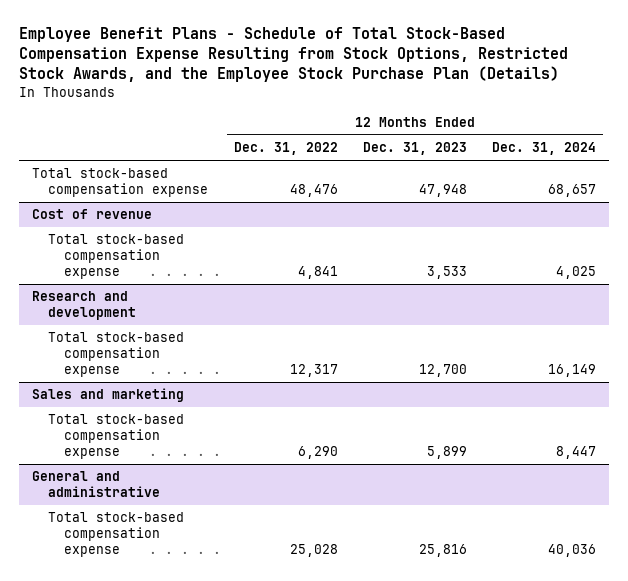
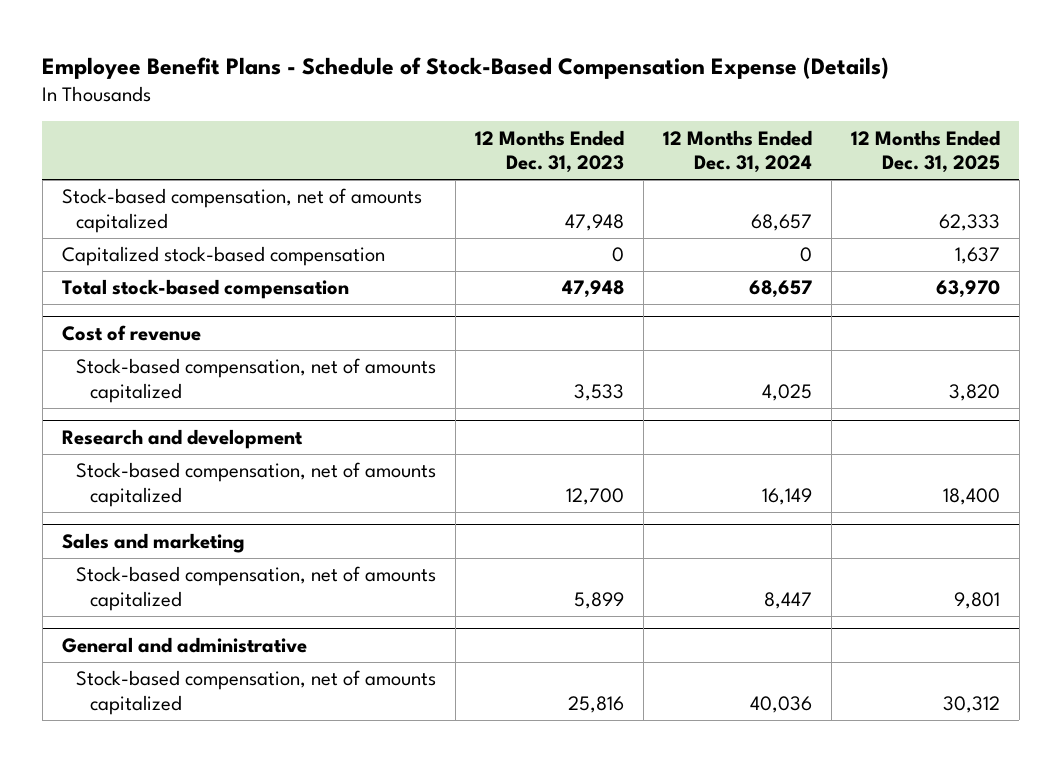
- Employee Benefit Plans - Schedule of Total Stock-Based Compensation Expense Resulting from Stock Options, Restricted Stock Awards, and the Employee Stock Purchase Plan (Details)
+ Employee Benefit Plans - Schedule of Stock-Based Compensation Expense (Details)
- | 12 Months Ended Dec. 31, 2022 | 12 Months Ended Dec. 31, 2023 | 12 Months Ended Dec. 31, 2024
+ | 12 Months Ended Dec. 31, 2023 | 12 Months Ended Dec. 31, 2024 | 12 Months Ended Dec. 31, 2025
- Total stock-based compensation expense | 48,476 | 47,948 | 68,657
+ Stock-based compensation, net of amounts capitalized | 47,948 | 68,657 | 62,333
+ Capitalized stock-based compensation | 0 | 0 | 1,637
+ Total stock-based compensation | 47,948 | 68,657 | 63,970
@ Cost of revenue
- Total stock-based compensation expense | 4,841 | 3,533 | 4,025
+ Stock-based compensation, net of amounts capitalized | 3,533 | 4,025 | 3,820
@ Research and development
- Total stock-based compensation expense | 12,317 | 12,700 | 16,149
+ Stock-based compensation, net of amounts capitalized | 12,700 | 16,149 | 18,400
@ Sales and marketing
- Total stock-based compensation expense | 6,290 | 5,899 | 8,447
+ Stock-based compensation, net of amounts capitalized | 5,899 | 8,447 | 9,801
@ General and administrative
- Total stock-based compensation expense | 25,028 | 25,816 | 40,036
+ Stock-based compensation, net of amounts capitalized | 25,816 | 40,036 | 30,312

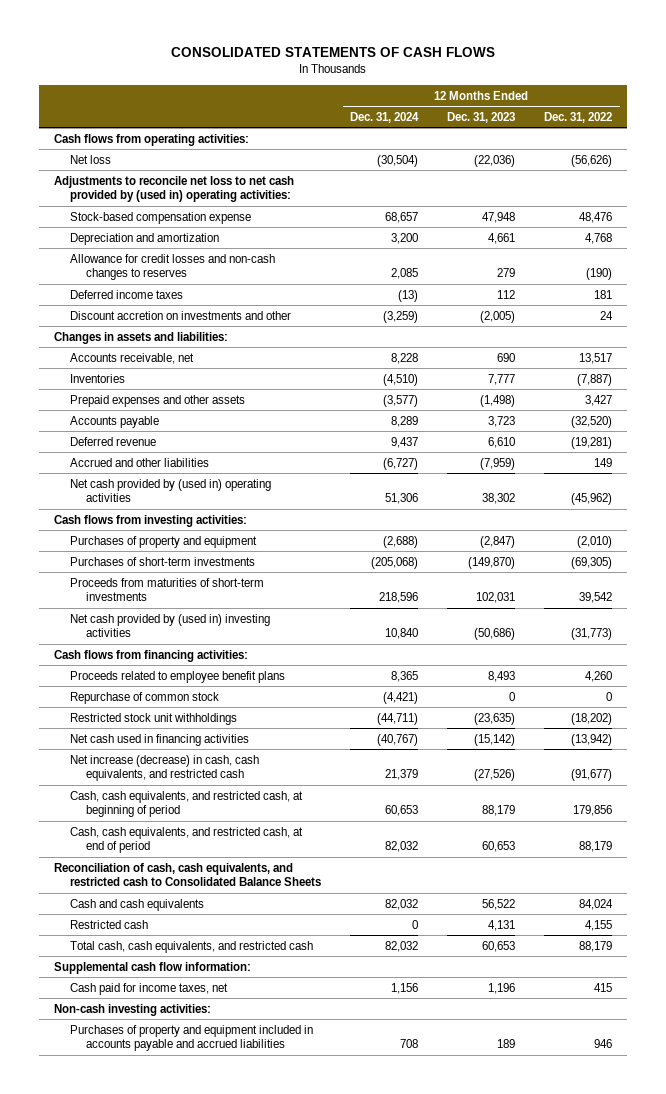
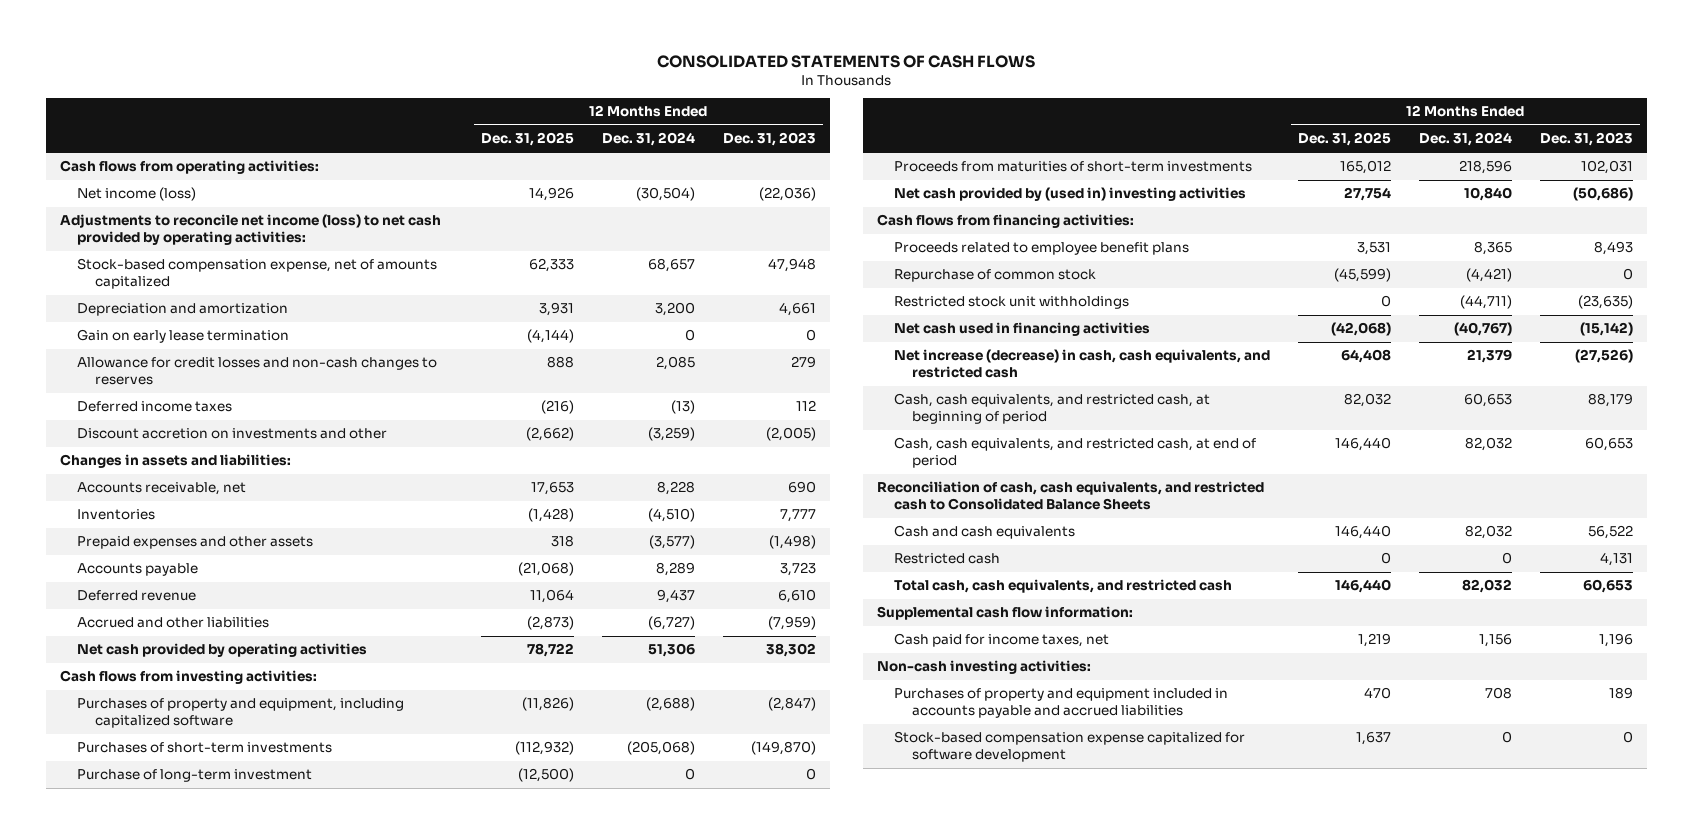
- | 12 Months Ended Dec. 31, 2024 | 12 Months Ended Dec. 31, 2023 | 12 Months Ended Dec. 31, 2022
+ | 12 Months Ended Dec. 31, 2025 | 12 Months Ended Dec. 31, 2024 | 12 Months Ended Dec. 31, 2023
- Net loss | (30,504) | (22,036) | (56,626)
- Adjustments to reconcile net loss to net cash provided by (used in) operating activities:
- Stock-based compensation expense | 68,657 | 47,948 | 48,476
+ Net income (loss) | 14,926 | (30,504) | (22,036)
+ Adjustments to reconcile net income (loss) to net cash provided by operating activities:
+ Stock-based compensation expense, net of amounts capitalized | 62,333 | 68,657 | 47,948
+ Gain on early lease termination | (4,144) | 0 | 0
- Net cash provided by (used in) operating activities | 51,306 | 38,302 | (45,962)
+ Net cash provided by operating activities | 78,722 | 51,306 | 38,302
- Purchases of property and equipment | (2,688) | (2,847) | (2,010)
+ Purchases of property and equipment, including capitalized software | (11,826) | (2,688) | (2,847)
+ Purchase of long-term investment | (12,500) | 0 | 0
+ Stock-based compensation expense capitalized for software development | 1,637 | 0 | 0

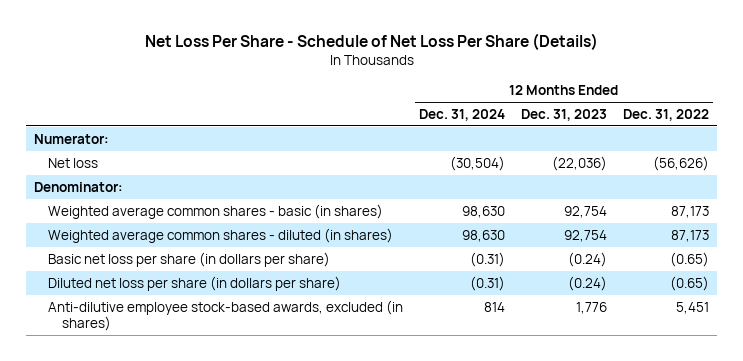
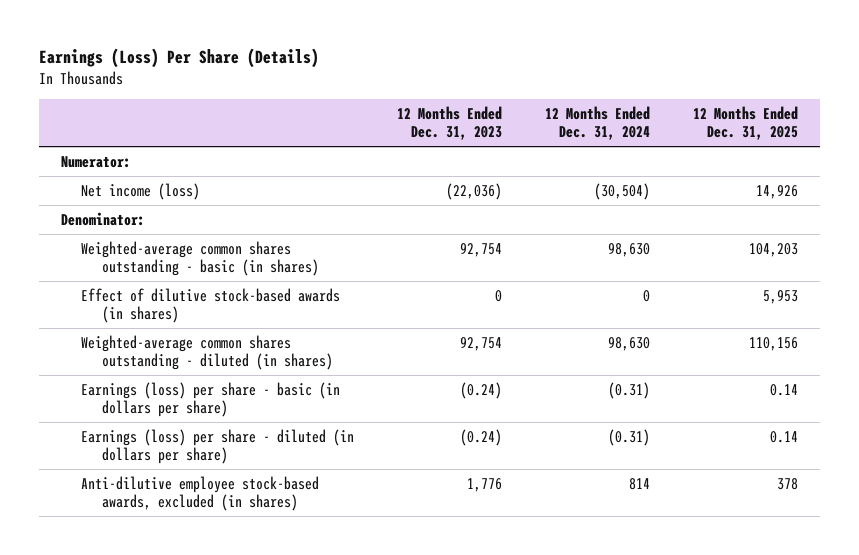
- Net Loss Per Share - Schedule of Net Loss Per Share (Details)
+ Earnings (Loss) Per Share (Details)
- | 12 Months Ended Dec. 31, 2024 | 12 Months Ended Dec. 31, 2023 | 12 Months Ended Dec. 31, 2022
+ | 12 Months Ended Dec. 31, 2023 | 12 Months Ended Dec. 31, 2024 | 12 Months Ended Dec. 31, 2025
- Net loss | (30,504) | (22,036) | (56,626)
+ Net income (loss) | (22,036) | (30,504) | 14,926
- Weighted average common shares - basic (in shares) | 98,630 | 92,754 | 87,173
- Weighted average common shares - diluted (in shares) | 98,630 | 92,754 | 87,173
- Basic net loss per share (in dollars per share) | (0.31) | (0.24) | (0.65)
- Diluted net loss per share (in dollars per share) | (0.31) | (0.24) | (0.65)
+ Weighted-average common shares outstanding - basic (in shares) | 92,754 | 98,630 | 104,203
+ Effect of dilutive stock-based awards (in shares) | 0 | 0 | 5,953
+ Weighted-average common shares outstanding - diluted (in shares) | 92,754 | 98,630 | 110,156
+ Earnings (loss) per share - basic (in dollars per share) | (0.24) | (0.31) | 0.14
+ Earnings (loss) per share - diluted (in dollars per share) | (0.24) | (0.31) | 0.14

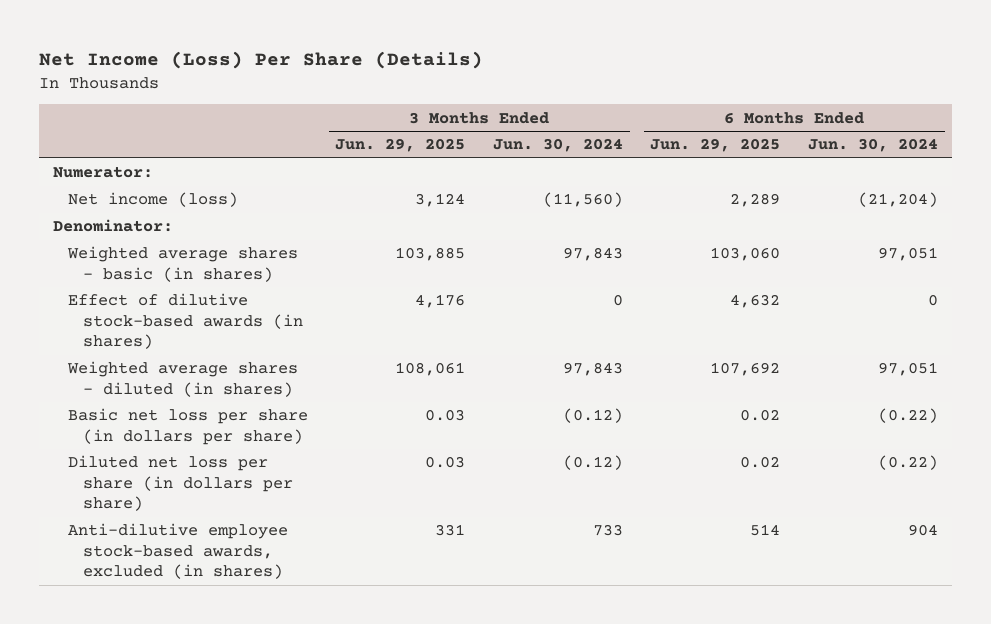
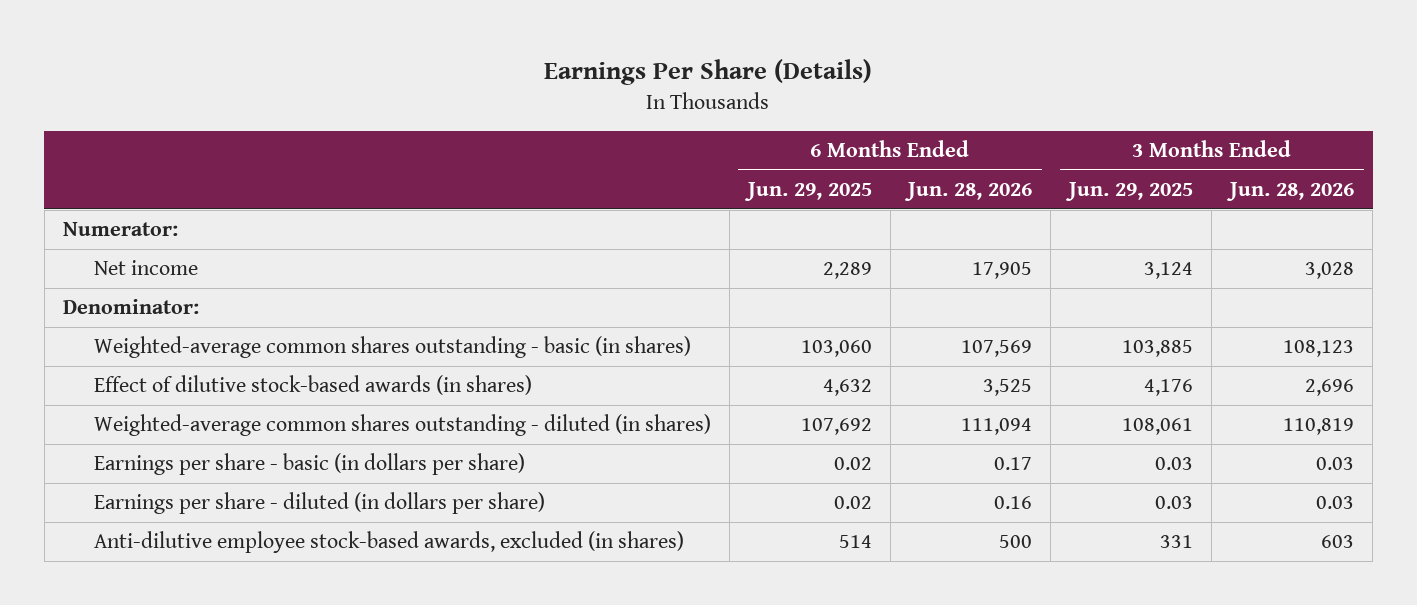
- Net Income (Loss) Per Share (Details)
+ Earnings Per Share (Details)
- | 3 Months Ended Jun. 29, 2025 | 3 Months Ended Jun. 30, 2024 | 6 Months Ended Jun. 29, 2025 | 6 Months Ended Jun. 30, 2024
+ | 6 Months Ended Jun. 29, 2025 | 6 Months Ended Jun. 28, 2026 | 3 Months Ended Jun. 29, 2025 | 3 Months Ended Jun. 28, 2026
- Net income (loss) | 3,124 | (11,560) | 2,289 | (21,204)
+ Net income | 2,289 | 17,905 | 3,124 | 3,028
- Weighted average shares - basic (in shares) | 103,885 | 97,843 | 103,060 | 97,051
+ Weighted-average common shares outstanding - basic (in shares) | 103,060 | 107,569 | 103,885 | 108,123
- Weighted average shares - diluted (in shares) | 108,061 | 97,843 | 107,692 | 97,051
- Basic net loss per share (in dollars per share) | 0.03 | (0.12) | 0.02 | (0.22)
- Diluted net loss per share (in dollars per share) | 0.03 | (0.12) | 0.02 | (0.22)
+ Weighted-average common shares outstanding - diluted (in shares) | 107,692 | 111,094 | 108,061 | 110,819
+ Earnings per share - basic (in dollars per share) | 0.02 | 0.17 | 0.03 | 0.03
+ Earnings per share - diluted (in dollars per share) | 0.02 | 0.16 | 0.03 | 0.03

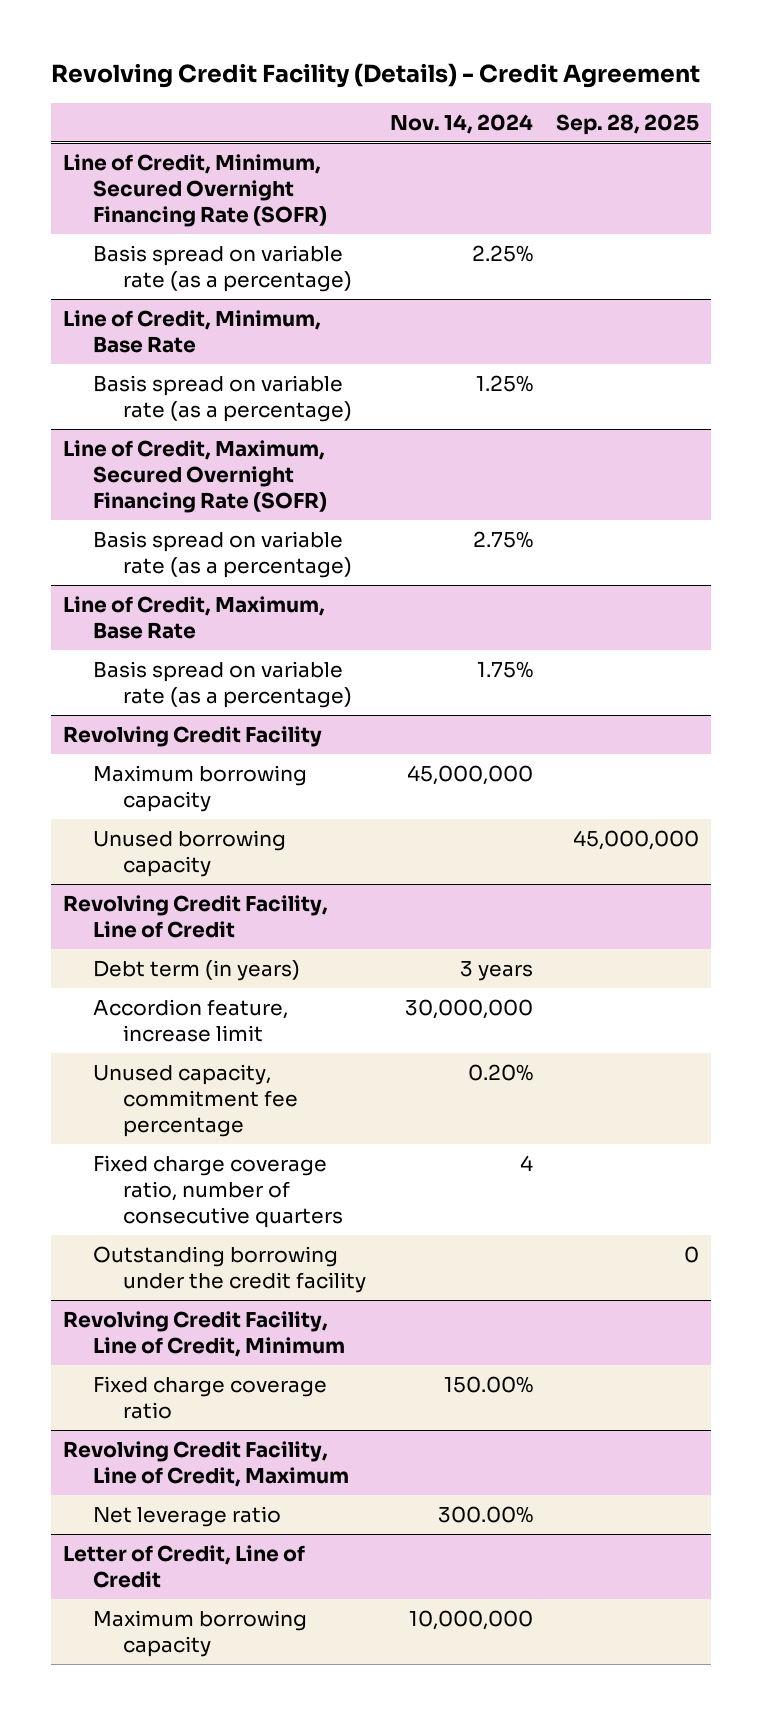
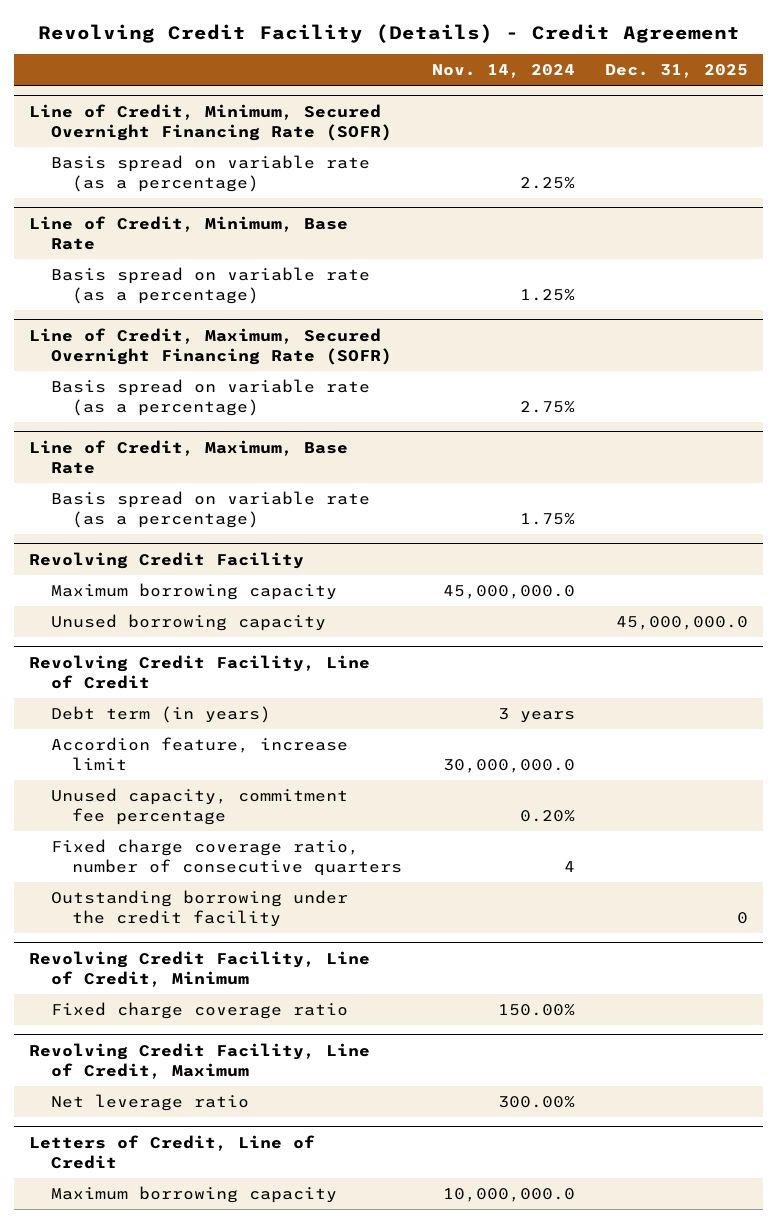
- | Nov. 14, 2024 | Sep. 28, 2025
+ | Nov. 14, 2024 | Dec. 31, 2025
@ Revolving Credit Facility
- Maximum borrowing capacity | 45,000,000 |
+ Maximum borrowing capacity | 45,000,000.0 |
@ Revolving Credit Facility, Line of Credit
- Accordion feature, increase limit | 30,000,000 |
+ Accordion feature, increase limit | 30,000,000.0 |
- Letter of Credit, Line of Credit
- Maximum borrowing capacity | 10,000,000 |
+ Letters of Credit, Line of Credit
+ Maximum borrowing capacity | 10,000,000.0 |

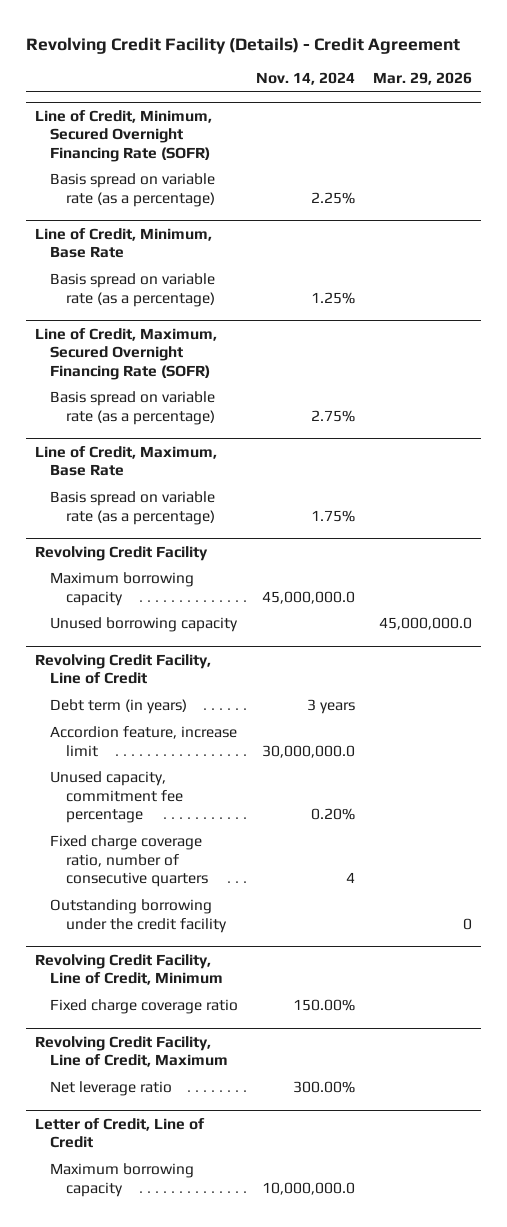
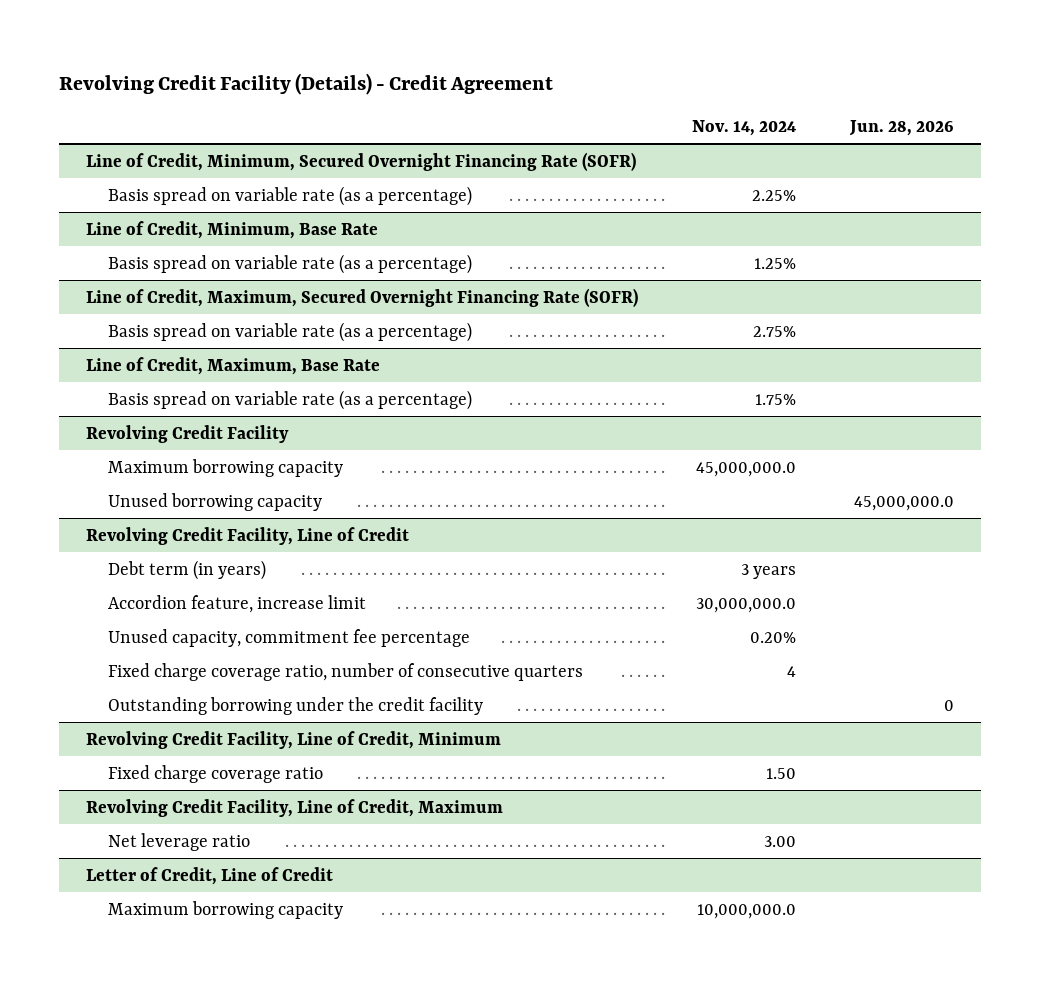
- | Nov. 14, 2024 | Mar. 29, 2026
+ | Nov. 14, 2024 | Jun. 28, 2026
@ Revolving Credit Facility, Line of Credit, Minimum
- Fixed charge coverage ratio | 150.00% |
+ Fixed charge coverage ratio | 1.50 |
@ Revolving Credit Facility, Line of Credit, Maximum
- Net leverage ratio | 300.00% |
+ Net leverage ratio | 3.00 |

